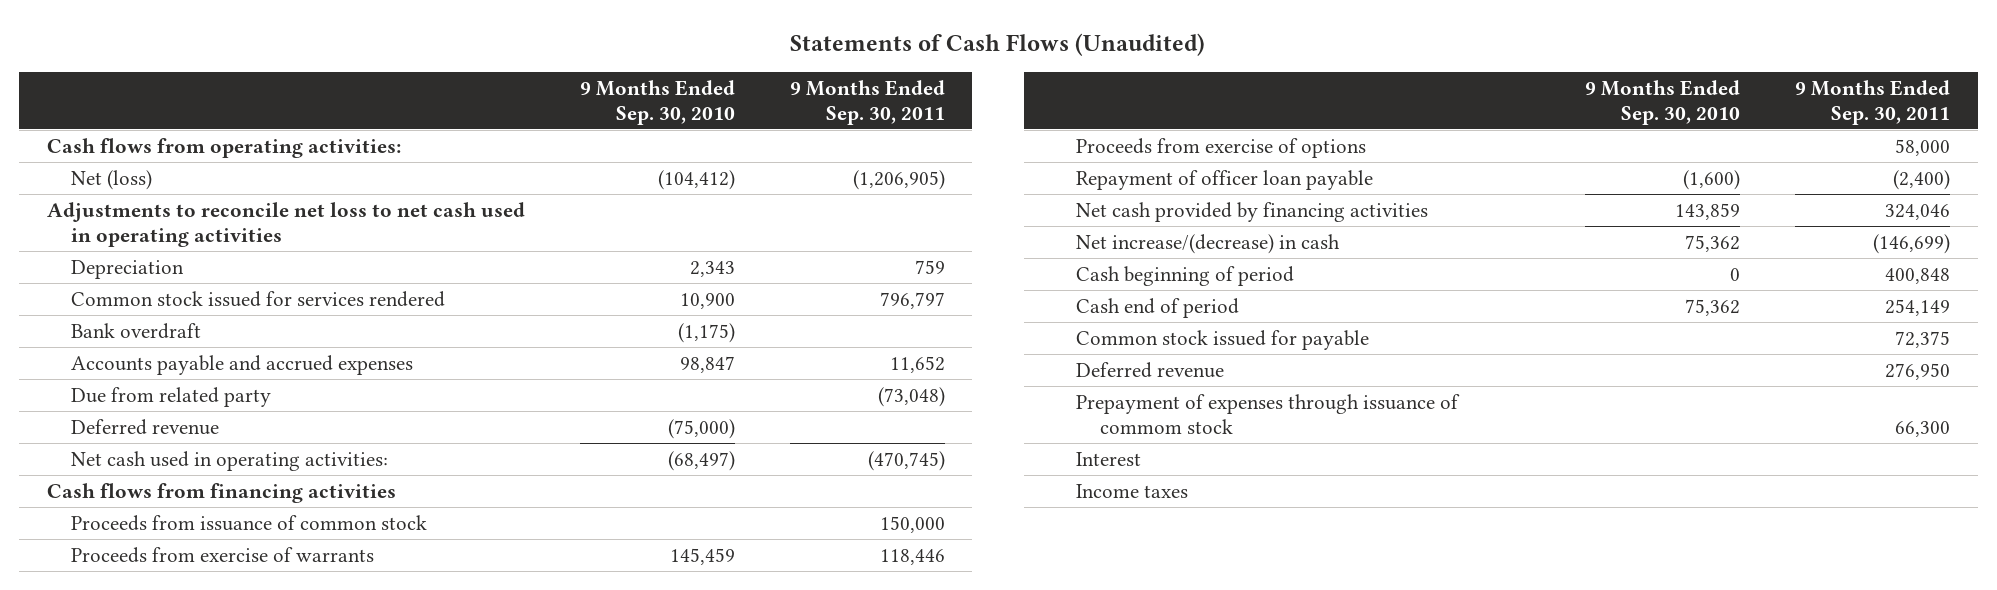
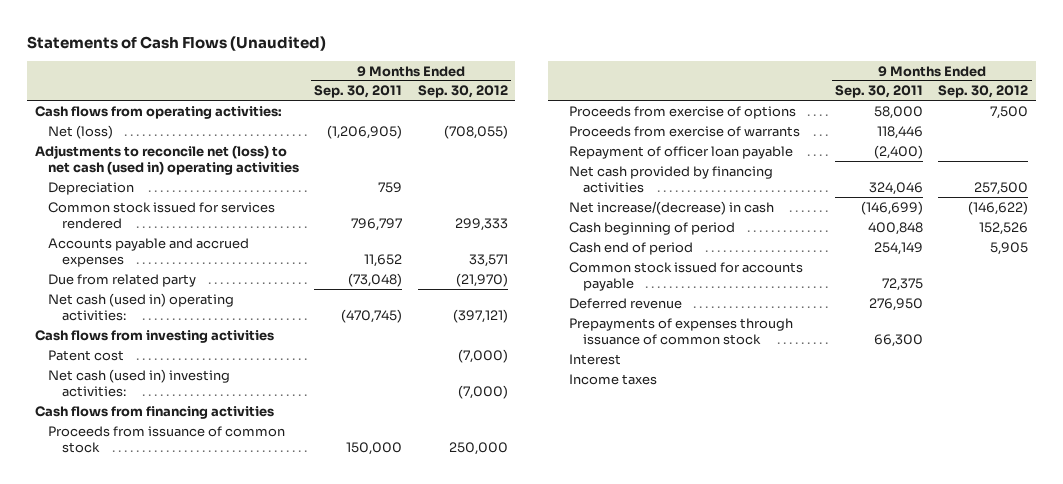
- | 9 Months Ended Sep. 30, 2010 | 9 Months Ended Sep. 30, 2011
+ | 9 Months Ended Sep. 30, 2011 | 9 Months Ended Sep. 30, 2012
- Adjustments to reconcile net loss to net cash used in operating activities
+ Adjustments to reconcile net (loss) to net cash (used in) operating activities
- Bank overdraft | (1,175) |
- Deferred revenue | (75,000) |
- Net cash used in operating activities: | (68,497) | (470,745)
+ Net cash (used in) operating activities: | (470,745) | (397,121)
+ Cash flows from investing activities
+ Patent cost | | (7,000)
+ Net cash (used in) investing activities: | | (7,000)
moved down: Proceeds from exercise of warrants | 118,446 |
- Common stock issued for payable | | 72,375
+ Common stock issued for accounts payable | 72,375 |
- Prepayment of expenses through issuance of commom stock | | 66,300
+ Prepayments of expenses through issuance of common stock | 66,300 |

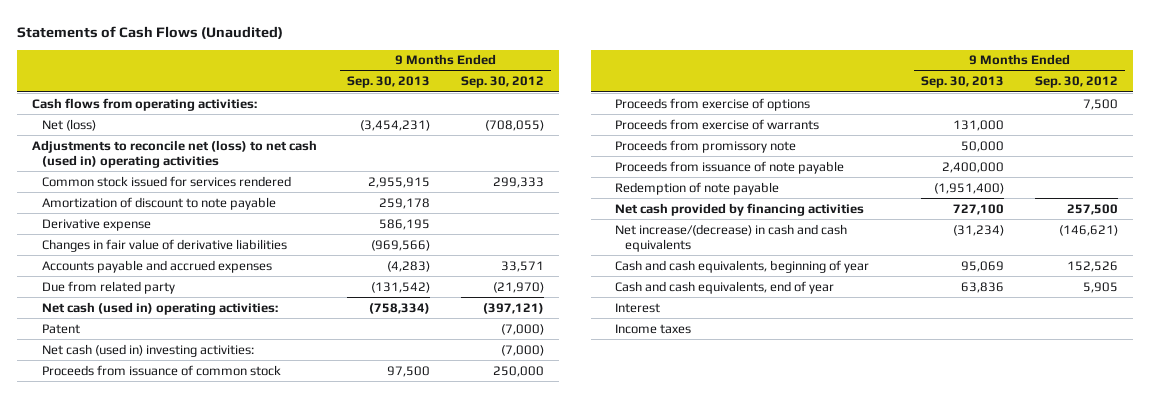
- | 9 Months Ended Sep. 30, 2011 | 9 Months Ended Sep. 30, 2012
+ | 9 Months Ended Sep. 30, 2013 | 9 Months Ended Sep. 30, 2012
- Depreciation | 759 |
+ Amortization of discount to note payable | 259,178 |
+ Derivative expense | 586,195 |
+ Changes in fair value of derivative liabilities | (969,566) |
- Cash flows from investing activities
- Patent cost | | (7,000)
+ Patent | | (7,000)
- Cash flows from financing activities
- Repayment of officer loan payable | (2,400) |
+ Proceeds from promissory note | 50,000 |
+ Proceeds from issuance of note payable | 2,400,000 |
+ Redemption of note payable | (1,951,400) |
- Net increase/(decrease) in cash | (146,699) | (146,622)
- Cash beginning of period | 400,848 | 152,526
- Cash end of period | 254,149 | 5,905
- Common stock issued for accounts payable | 72,375 |
- Deferred revenue | 276,950 |
- Prepayments of expenses through issuance of common stock | 66,300 |
+ Net increase/(decrease) in cash and cash equivalents | (31,234) | (146,621)
+ Cash and cash equivalents, beginning of year | 95,069 | 152,526
+ Cash and cash equivalents, end of year | 63,836 | 5,905

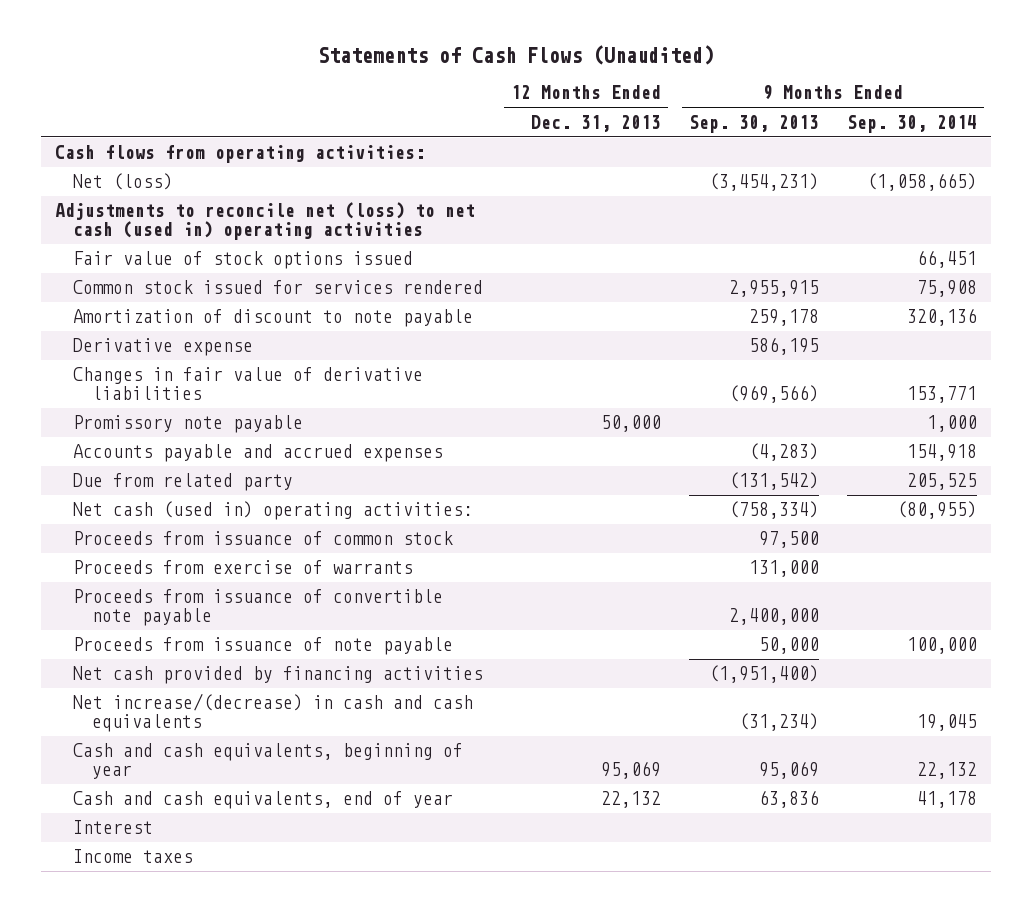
- | 9 Months Ended Sep. 30, 2013 | 9 Months Ended Sep. 30, 2012
+ | 12 Months Ended Dec. 31, 2013 | 9 Months Ended Sep. 30, 2013 | 9 Months Ended Sep. 30, 2014
+ Fair value of stock options issued | | | 66,451
+ Promissory note payable | 50,000 | | 1,000
- Patent | | (7,000)
- Net cash (used in) investing activities: | | (7,000)
- Proceeds from exercise of options | | 7,500
- Proceeds from promissory note | 50,000 |
- Proceeds from issuance of note payable | 2,400,000 |
- Redemption of note payable | (1,951,400) |
- Net cash provided by financing activities | 727,100 | 257,500
+ Proceeds from issuance of convertible note payable | | 2,400,000 |
+ Proceeds from issuance of note payable | | 50,000 | 100,000
+ Net cash provided by financing activities | | (1,951,400) |

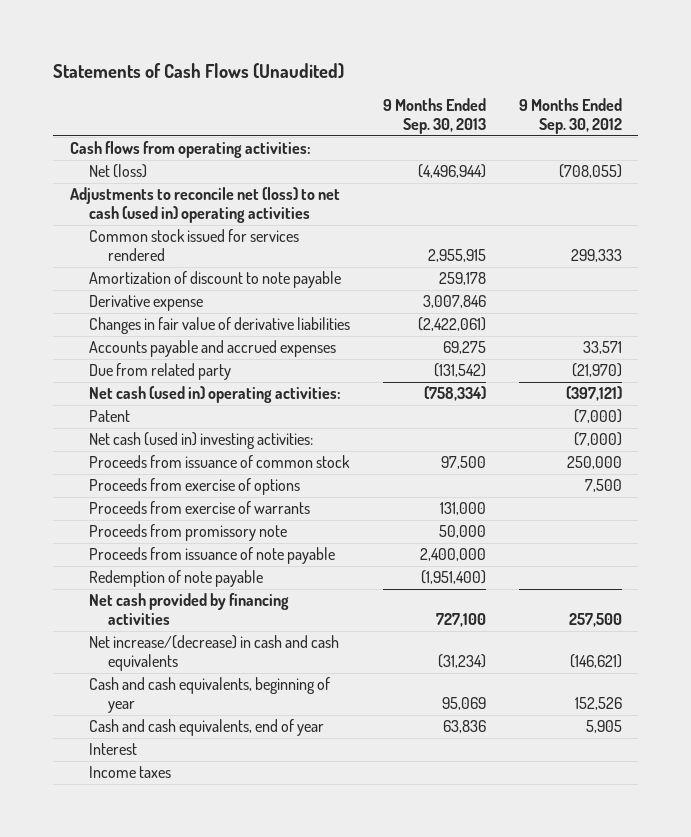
- | 12 Months Ended Dec. 31, 2013 | 9 Months Ended Sep. 30, 2013 | 9 Months Ended Sep. 30, 2014
+ | 9 Months Ended Sep. 30, 2013 | 9 Months Ended Sep. 30, 2012
- Net (loss) | | (3,454,231) | (1,058,665)
+ Net (loss) | (4,496,944) | (708,055)
- Fair value of stock options issued | | | 66,451
- Derivative expense | | 586,195 |
- Changes in fair value of derivative liabilities | | (969,566) | 153,771
- Promissory note payable | 50,000 | | 1,000
- Accounts payable and accrued expenses | | (4,283) | 154,918
+ Derivative expense | 3,007,846 |
+ Changes in fair value of derivative liabilities | (2,422,061) |
+ Accounts payable and accrued expenses | 69,275 | 33,571
+ Patent | | (7,000)
+ Net cash (used in) investing activities: | | (7,000)
+ Proceeds from exercise of options | | 7,500
- Proceeds from issuance of convertible note payable | | 2,400,000 |
- Proceeds from issuance of note payable | | 50,000 | 100,000
- Net cash provided by financing activities | | (1,951,400) |
+ Proceeds from promissory note | 50,000 |
+ Proceeds from issuance of note payable | 2,400,000 |
+ Redemption of note payable | (1,951,400) |
+ Net cash provided by financing activities | 727,100 | 257,500

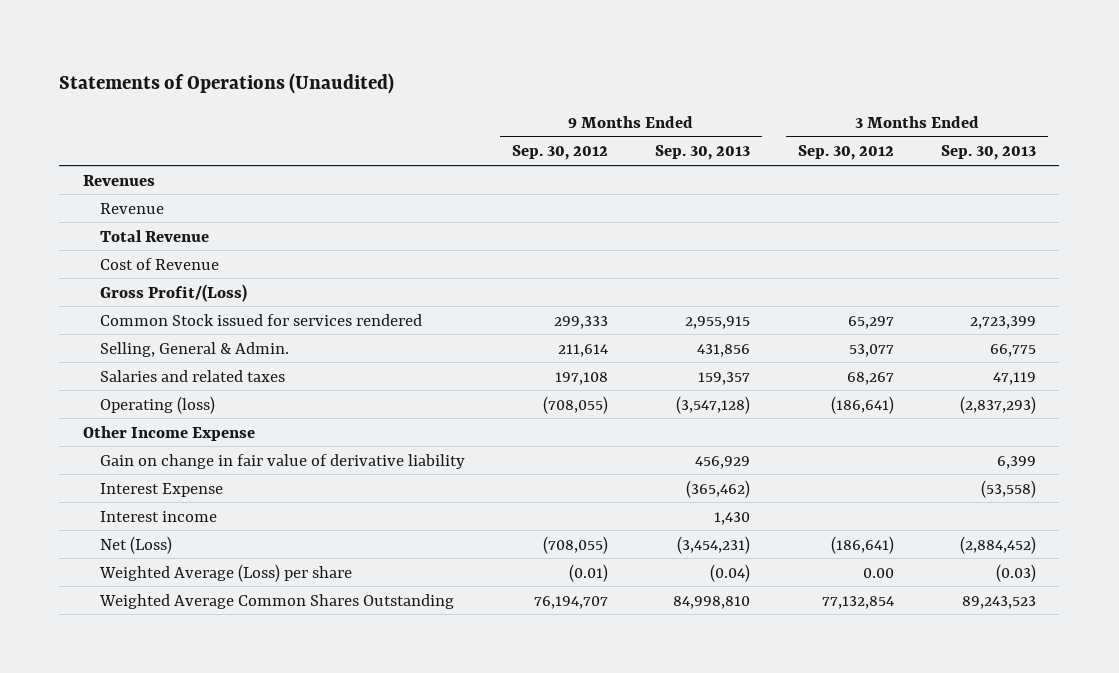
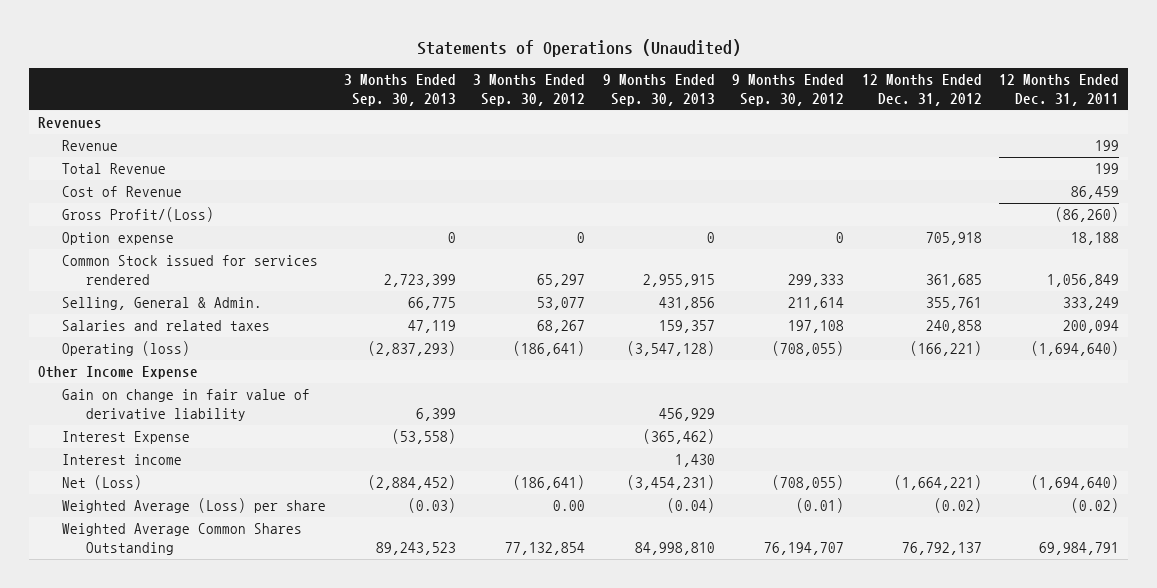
- | 9 Months Ended Sep. 30, 2012 | 9 Months Ended Sep. 30, 2013 | 3 Months Ended Sep. 30, 2012 | 3 Months Ended Sep. 30, 2013
+ | 3 Months Ended Sep. 30, 2013 | 3 Months Ended Sep. 30, 2012 | 9 Months Ended Sep. 30, 2013 | 9 Months Ended Sep. 30, 2012 | 12 Months Ended Dec. 31, 2012 | 12 Months Ended Dec. 31, 2011
+ Option expense | 0 | 0 | 0 | 0 | 705,918 | 18,188

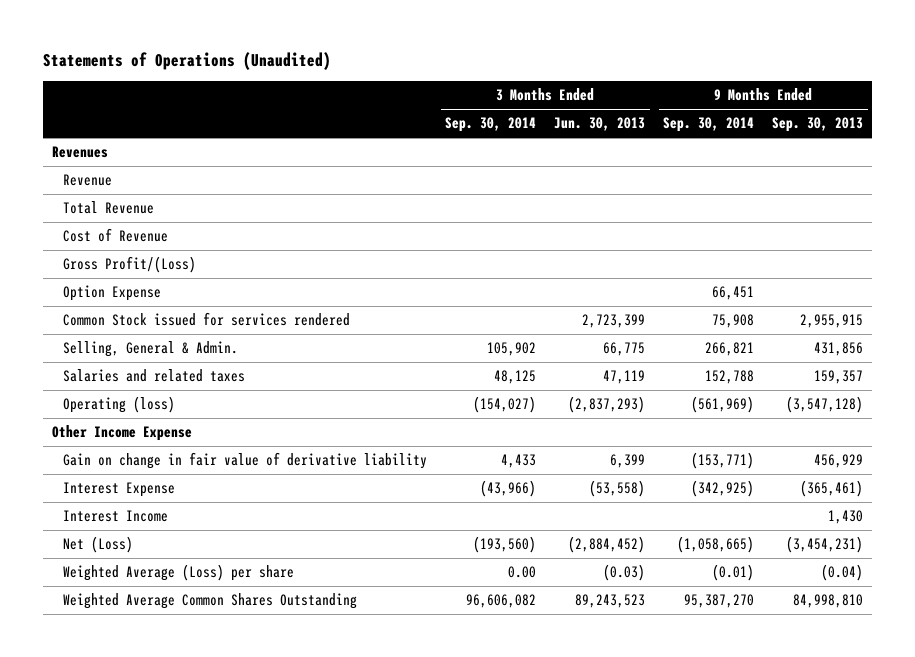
- | 3 Months Ended Sep. 30, 2013 | 3 Months Ended Sep. 30, 2012 | 9 Months Ended Sep. 30, 2013 | 9 Months Ended Sep. 30, 2012 | 12 Months Ended Dec. 31, 2012 | 12 Months Ended Dec. 31, 2011
+ | 3 Months Ended Sep. 30, 2014 | 3 Months Ended Jun. 30, 2013 | 9 Months Ended Sep. 30, 2014 | 9 Months Ended Sep. 30, 2013
- Option expense | 0 | 0 | 0 | 0 | 705,918 | 18,188
+ Option Expense | | | 66,451 |
- Interest Expense | (53,558) | | (365,462) | | |
- Interest income | | | 1,430 | | |
+ Interest Expense | (43,966) | (53,558) | (342,925) | (365,461)
+ Interest Income | | | | 1,430

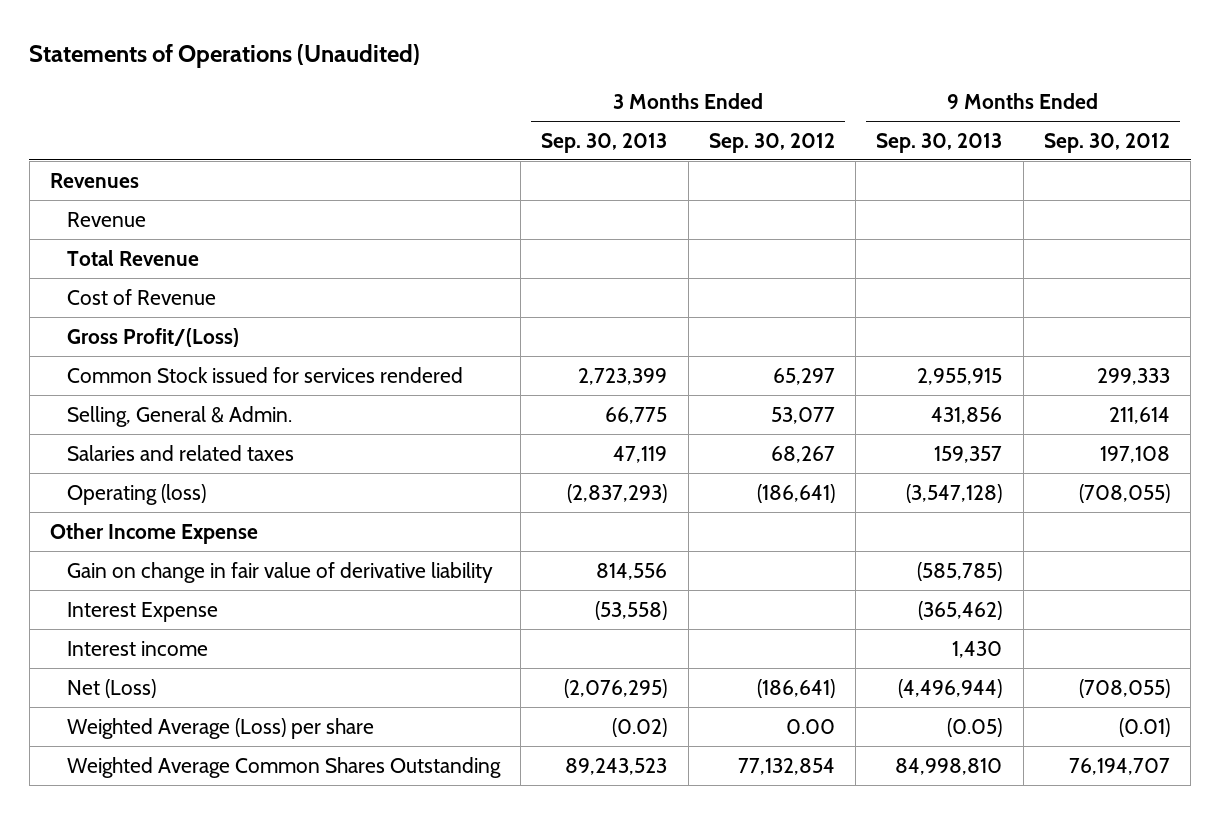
- | 3 Months Ended Sep. 30, 2014 | 3 Months Ended Jun. 30, 2013 | 9 Months Ended Sep. 30, 2014 | 9 Months Ended Sep. 30, 2013
+ | 3 Months Ended Sep. 30, 2013 | 3 Months Ended Sep. 30, 2012 | 9 Months Ended Sep. 30, 2013 | 9 Months Ended Sep. 30, 2012
- Option Expense | | | 66,451 |
- Gain on change in fair value of derivative liability | 4,433 | 6,399 | (153,771) | 456,929
- Interest Expense | (43,966) | (53,558) | (342,925) | (365,461)
- Interest Income | | | | 1,430
- Net (Loss) | (193,560) | (2,884,452) | (1,058,665) | (3,454,231)
- Weighted Average (Loss) per share | 0.00 | (0.03) | (0.01) | (0.04)
+ Gain on change in fair value of derivative liability | 814,556 | | (585,785) |
+ Interest Expense | (53,558) | | (365,462) |
+ Interest income | | | 1,430 |
+ Net (Loss) | (2,076,295) | (186,641) | (4,496,944) | (708,055)
+ Weighted Average (Loss) per share | (0.02) | 0.00 | (0.05) | (0.01)

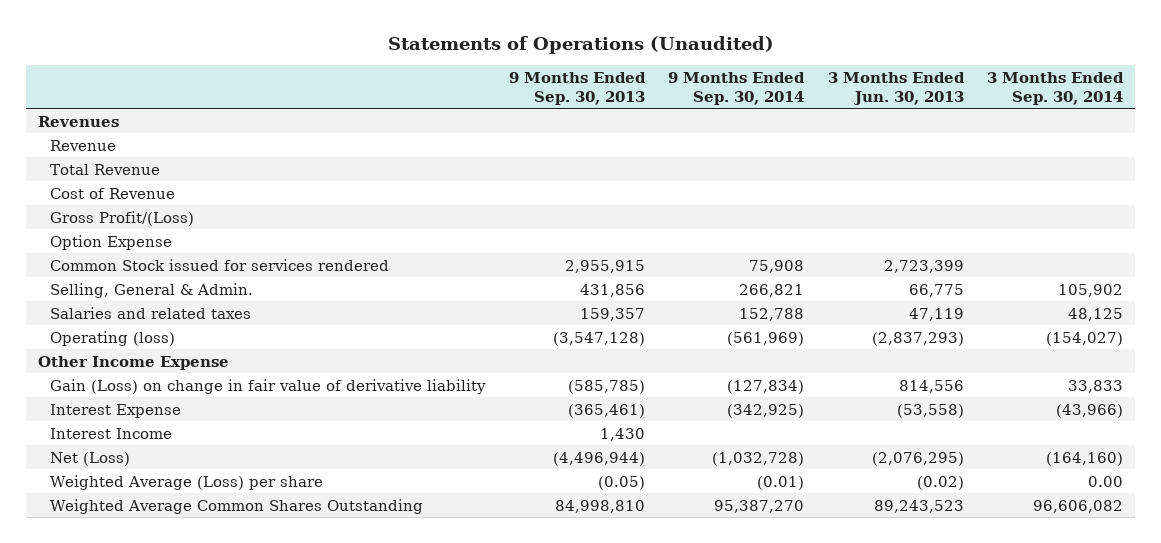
- | 3 Months Ended Sep. 30, 2013 | 3 Months Ended Sep. 30, 2012 | 9 Months Ended Sep. 30, 2013 | 9 Months Ended Sep. 30, 2012
+ | 9 Months Ended Sep. 30, 2013 | 9 Months Ended Sep. 30, 2014 | 3 Months Ended Jun. 30, 2013 | 3 Months Ended Sep. 30, 2014
+ Option Expense
- Gain on change in fair value of derivative liability | 814,556 | | (585,785) |
- Interest Expense | (53,558) | | (365,462) |
- Interest income | | | 1,430 |
+ Gain (Loss) on change in fair value of derivative liability | (585,785) | (127,834) | 814,556 | 33,833
+ Interest Expense | (365,461) | (342,925) | (53,558) | (43,966)
+ Interest Income | 1,430 | | |

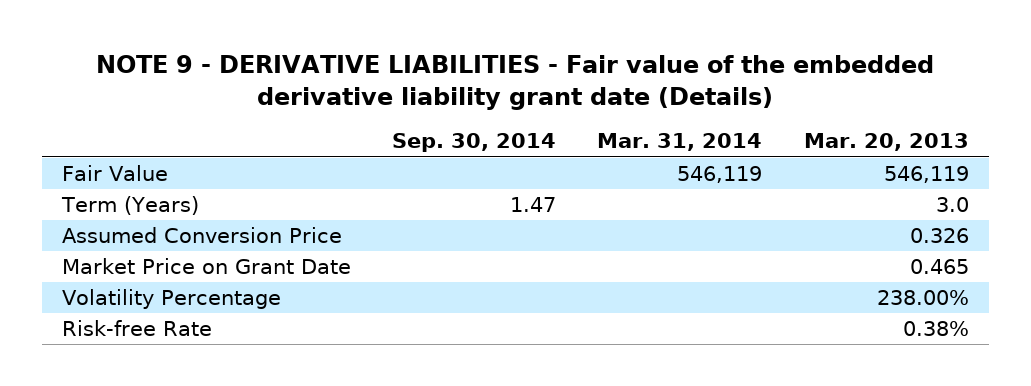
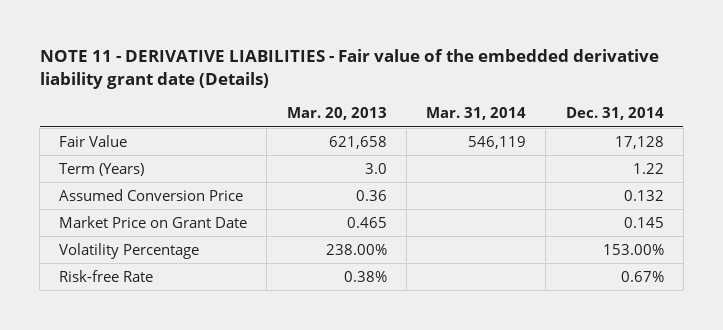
- NOTE 9 - DERIVATIVE LIABILITIES - Fair value of the embedded derivative liability grant date (Details)
+ NOTE 11 - DERIVATIVE LIABILITIES - Fair value of the embedded derivative liability grant date (Details)
- | Sep. 30, 2014 | Mar. 31, 2014 | Mar. 20, 2013
+ | Mar. 20, 2013 | Mar. 31, 2014 | Dec. 31, 2014
- Fair Value | | 546,119 | 546,119
+ Fair Value | 621,658 | 546,119 | 17,128
- Assumed Conversion Price | | | 0.326
+ Assumed Conversion Price | 0.36 | | 0.132

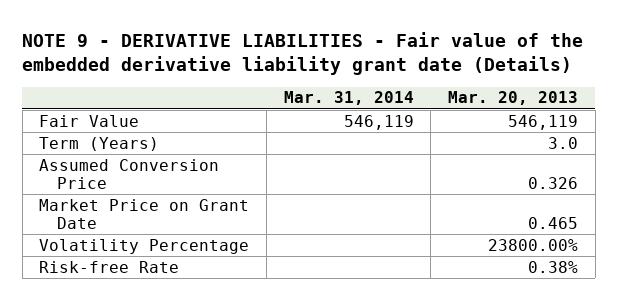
- NOTE 11 - DERIVATIVE LIABILITIES - Fair value of the embedded derivative liability grant date (Details)
+ NOTE 9 - DERIVATIVE LIABILITIES - Fair value of the embedded derivative liability grant date (Details)
- | Mar. 20, 2013 | Mar. 31, 2014 | Dec. 31, 2014
+ | Mar. 31, 2014 | Mar. 20, 2013
- Fair Value | 621,658 | 546,119 | 17,128
+ Fair Value | 546,119 | 546,119
- Assumed Conversion Price | 0.36 | | 0.132
+ Assumed Conversion Price | | 0.326
- Volatility Percentage | 238.00% | | 153.00%
+ Volatility Percentage | | 23800.00%

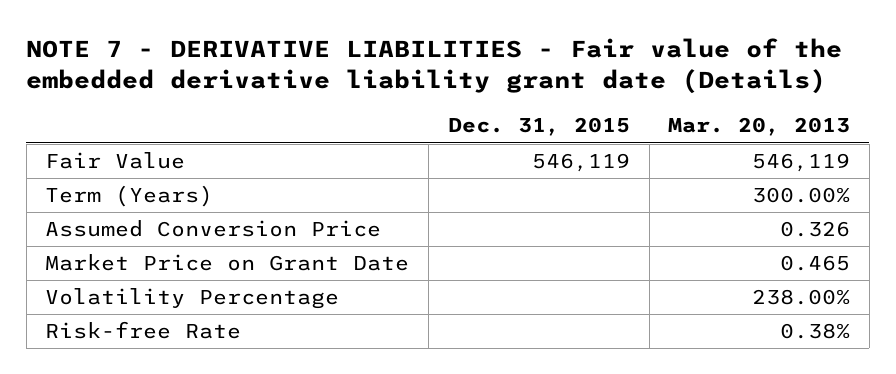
- NOTE 9 - DERIVATIVE LIABILITIES - Fair value of the embedded derivative liability grant date (Details)
+ NOTE 7 - DERIVATIVE LIABILITIES - Fair value of the embedded derivative liability grant date (Details)
- | Mar. 31, 2014 | Mar. 20, 2013
+ | Dec. 31, 2015 | Mar. 20, 2013
- Term (Years) | | 3.0
+ Term (Years) | | 300.00%
- Volatility Percentage | | 23800.00%
+ Volatility Percentage | | 238.00%

